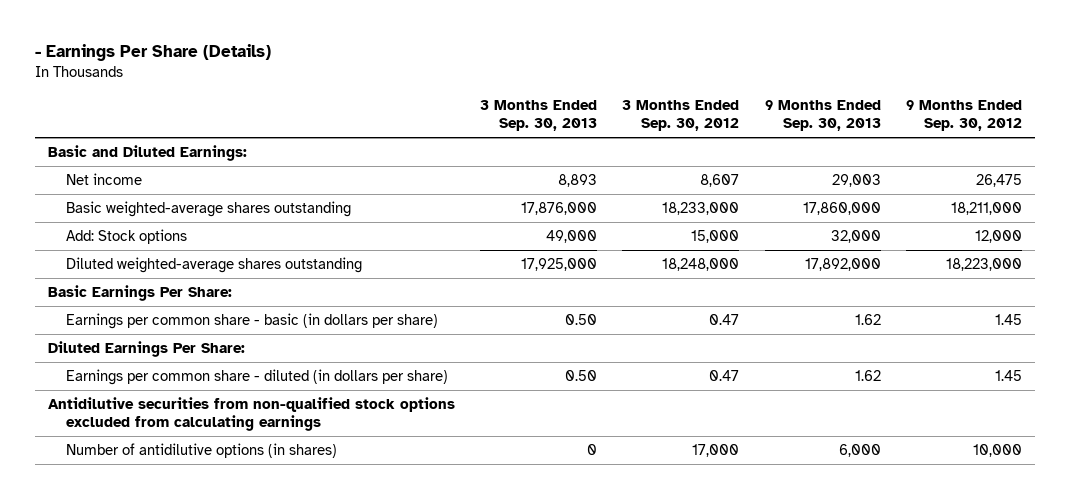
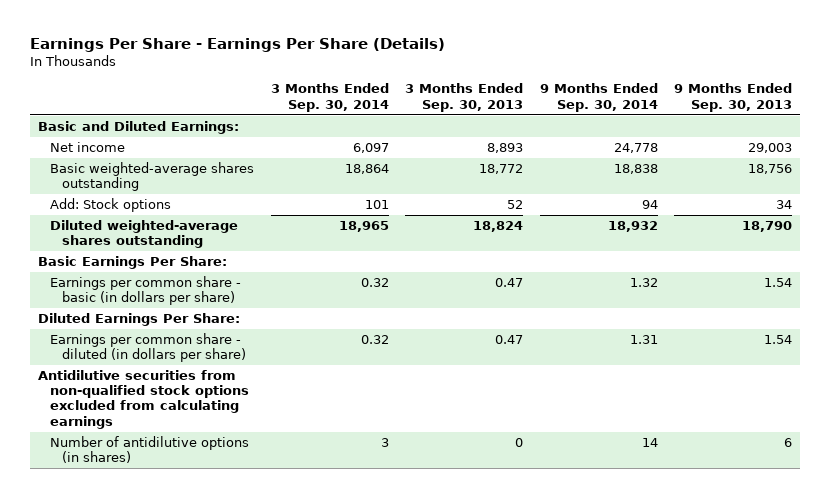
- - Earnings Per Share (Details)
+ Earnings Per Share - Earnings Per Share (Details)
- | 3 Months Ended Sep. 30, 2013 | 3 Months Ended Sep. 30, 2012 | 9 Months Ended Sep. 30, 2013 | 9 Months Ended Sep. 30, 2012
+ | 3 Months Ended Sep. 30, 2014 | 3 Months Ended Sep. 30, 2013 | 9 Months Ended Sep. 30, 2014 | 9 Months Ended Sep. 30, 2013
- Basic weighted-average shares outstanding | 17,876,000 | 18,233,000 | 17,860,000 | 18,211,000
- Add: Stock options | 49,000 | 15,000 | 32,000 | 12,000
- Diluted weighted-average shares outstanding | 17,925,000 | 18,248,000 | 17,892,000 | 18,223,000
+ Basic weighted-average shares outstanding | 18,864 | 18,772 | 18,838 | 18,756
+ Add: Stock options | 101 | 52 | 94 | 34
+ Diluted weighted-average shares outstanding | 18,965 | 18,824 | 18,932 | 18,790
- Earnings per common share - basic (in dollars per share) | 0.50 | 0.47 | 1.62 | 1.45
+ Earnings per common share - basic (in dollars per share) | 0.32 | 0.47 | 1.32 | 1.54
- Earnings per common share - diluted (in dollars per share) | 0.50 | 0.47 | 1.62 | 1.45
+ Earnings per common share - diluted (in dollars per share) | 0.32 | 0.47 | 1.31 | 1.54
- Number of antidilutive options (in shares) | 0 | 17,000 | 6,000 | 10,000
+ Number of antidilutive options (in shares) | 3 | 0 | 14 | 6

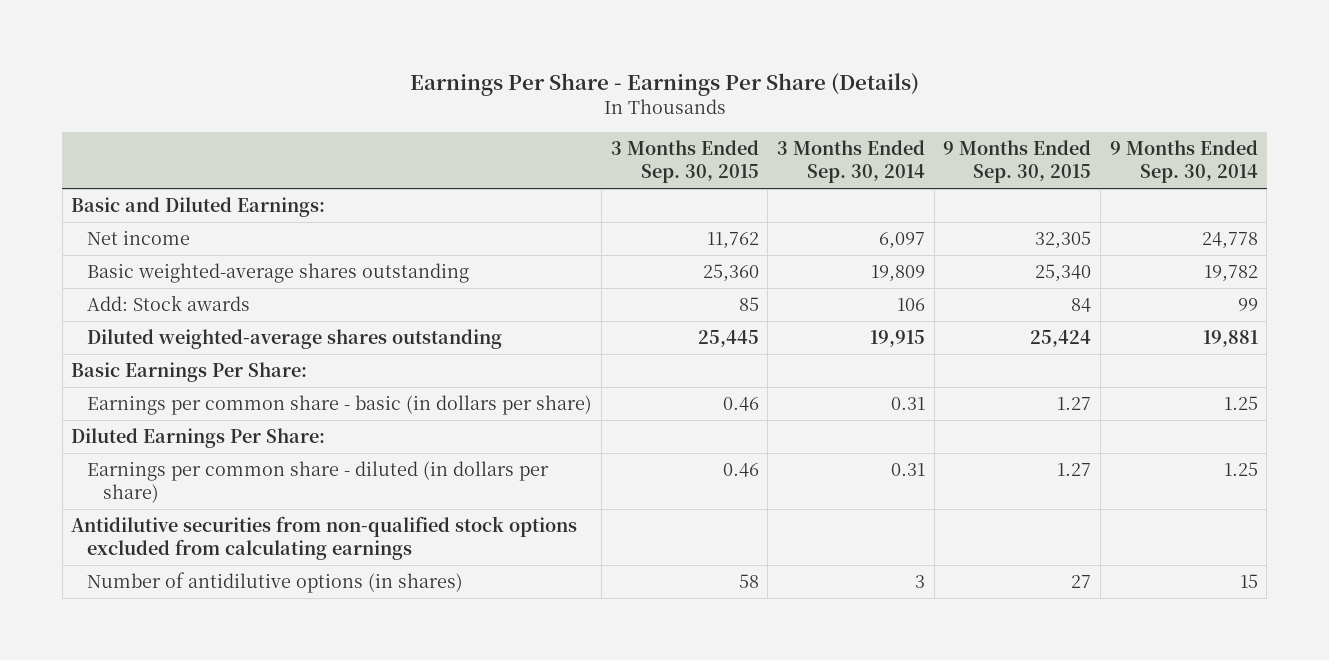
- | 3 Months Ended Sep. 30, 2014 | 3 Months Ended Sep. 30, 2013 | 9 Months Ended Sep. 30, 2014 | 9 Months Ended Sep. 30, 2013
+ | 3 Months Ended Sep. 30, 2015 | 3 Months Ended Sep. 30, 2014 | 9 Months Ended Sep. 30, 2015 | 9 Months Ended Sep. 30, 2014
- Basic weighted-average shares outstanding | 18,864 | 18,772 | 18,838 | 18,756
- Add: Stock options | 101 | 52 | 94 | 34
- Diluted weighted-average shares outstanding | 18,965 | 18,824 | 18,932 | 18,790
+ Basic weighted-average shares outstanding | 25,360 | 19,809 | 25,340 | 19,782
+ Add: Stock awards | 85 | 106 | 84 | 99
+ Diluted weighted-average shares outstanding | 25,445 | 19,915 | 25,424 | 19,881
- Earnings per common share - basic (in dollars per share) | 0.32 | 0.47 | 1.32 | 1.54
+ Earnings per common share - basic (in dollars per share) | 0.46 | 0.31 | 1.27 | 1.25
- Earnings per common share - diluted (in dollars per share) | 0.32 | 0.47 | 1.31 | 1.54
+ Earnings per common share - diluted (in dollars per share) | 0.46 | 0.31 | 1.27 | 1.25
- Number of antidilutive options (in shares) | 3 | 0 | 14 | 6
+ Number of antidilutive options (in shares) | 58 | 3 | 27 | 15

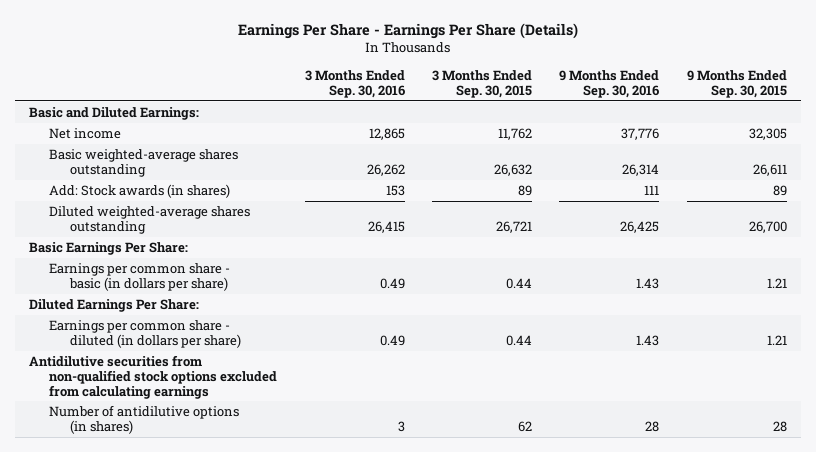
- | 3 Months Ended Sep. 30, 2015 | 3 Months Ended Sep. 30, 2014 | 9 Months Ended Sep. 30, 2015 | 9 Months Ended Sep. 30, 2014
+ | 3 Months Ended Sep. 30, 2016 | 3 Months Ended Sep. 30, 2015 | 9 Months Ended Sep. 30, 2016 | 9 Months Ended Sep. 30, 2015
- Basic weighted-average shares outstanding | 25,360 | 19,809 | 25,340 | 19,782
- Add: Stock awards | 85 | 106 | 84 | 99
- Diluted weighted-average shares outstanding | 25,445 | 19,915 | 25,424 | 19,881
+ Basic weighted-average shares outstanding | 26,262 | 26,632 | 26,314 | 26,611
+ Add: Stock awards (in shares) | 153 | 89 | 111 | 89
+ Diluted weighted-average shares outstanding | 26,415 | 26,721 | 26,425 | 26,700
- Earnings per common share - basic (in dollars per share) | 0.46 | 0.31 | 1.27 | 1.25
+ Earnings per common share - basic (in dollars per share) | 0.49 | 0.44 | 1.43 | 1.21
- Earnings per common share - diluted (in dollars per share) | 0.46 | 0.31 | 1.27 | 1.25
+ Earnings per common share - diluted (in dollars per share) | 0.49 | 0.44 | 1.43 | 1.21
- Number of antidilutive options (in shares) | 58 | 3 | 27 | 15
+ Number of antidilutive options (in shares) | 3 | 62 | 28 | 28

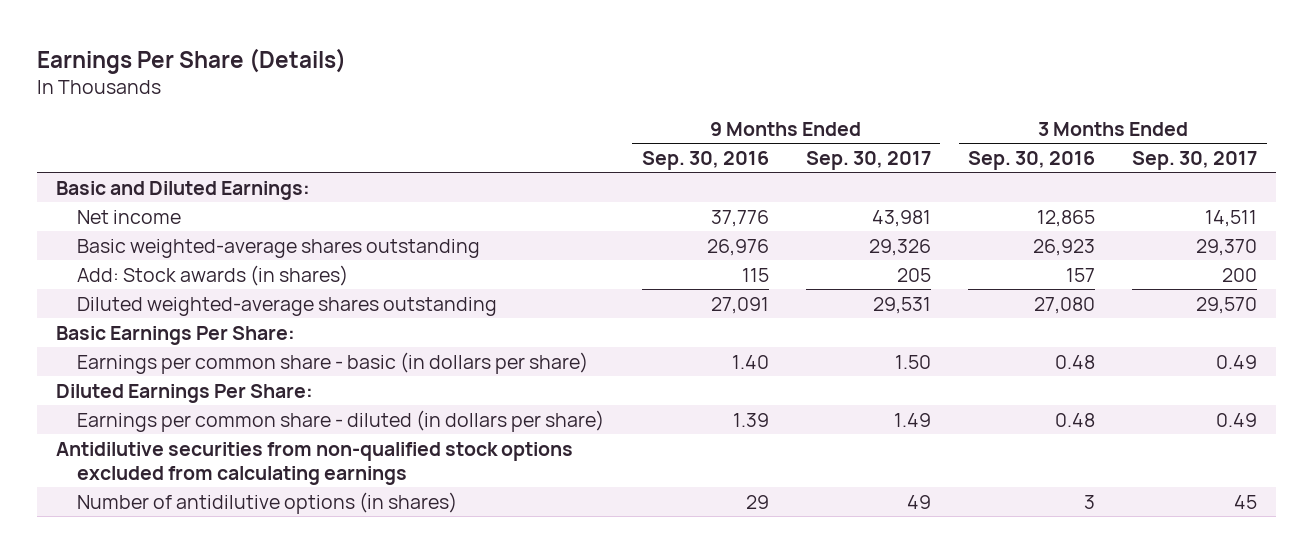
- Earnings Per Share - Earnings Per Share (Details)
+ Earnings Per Share (Details)
- | 3 Months Ended Sep. 30, 2016 | 3 Months Ended Sep. 30, 2015 | 9 Months Ended Sep. 30, 2016 | 9 Months Ended Sep. 30, 2015
+ | 9 Months Ended Sep. 30, 2016 | 9 Months Ended Sep. 30, 2017 | 3 Months Ended Sep. 30, 2016 | 3 Months Ended Sep. 30, 2017
- Basic weighted-average shares outstanding | 26,262 | 26,632 | 26,314 | 26,611
- Add: Stock awards (in shares) | 153 | 89 | 111 | 89
- Diluted weighted-average shares outstanding | 26,415 | 26,721 | 26,425 | 26,700
+ Basic weighted-average shares outstanding | 26,976 | 29,326 | 26,923 | 29,370
+ Add: Stock awards (in shares) | 115 | 205 | 157 | 200
+ Diluted weighted-average shares outstanding | 27,091 | 29,531 | 27,080 | 29,570
- Earnings per common share - basic (in dollars per share) | 0.49 | 0.44 | 1.43 | 1.21
+ Earnings per common share - basic (in dollars per share) | 1.40 | 1.50 | 0.48 | 0.49
- Earnings per common share - diluted (in dollars per share) | 0.49 | 0.44 | 1.43 | 1.21
+ Earnings per common share - diluted (in dollars per share) | 1.39 | 1.49 | 0.48 | 0.49
- Number of antidilutive options (in shares) | 3 | 62 | 28 | 28
+ Number of antidilutive options (in shares) | 29 | 49 | 3 | 45

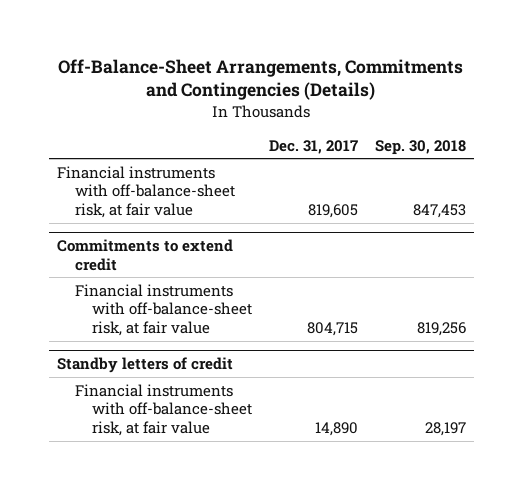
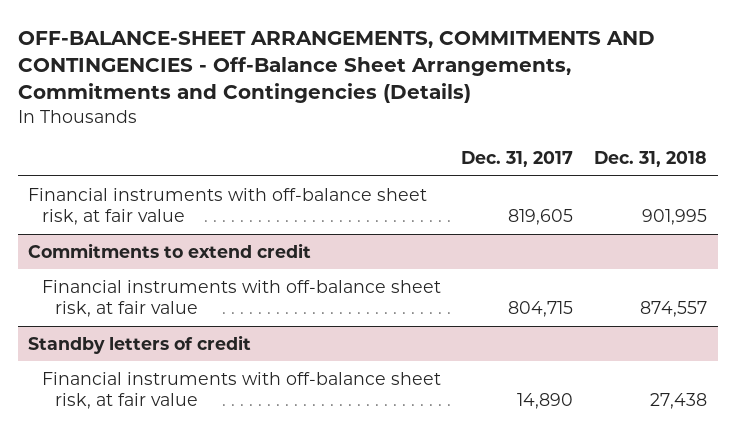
- Off-Balance-Sheet Arrangements, Commitments and Contingencies (Details)
+ OFF-BALANCE-SHEET ARRANGEMENTS, COMMITMENTS AND CONTINGENCIES - Off-Balance Sheet Arrangements, Commitments and Contingencies (Details)
- | Dec. 31, 2017 | Sep. 30, 2018
+ | Dec. 31, 2017 | Dec. 31, 2018
- Financial instruments with off-balance-sheet risk, at fair value | 819,605 | 847,453
+ Financial instruments with off-balance sheet risk, at fair value | 819,605 | 901,995
@ Commitments to extend credit
- Financial instruments with off-balance-sheet risk, at fair value | 804,715 | 819,256
+ Financial instruments with off-balance sheet risk, at fair value | 804,715 | 874,557
@ Standby letters of credit
- Financial instruments with off-balance-sheet risk, at fair value | 14,890 | 28,197
+ Financial instruments with off-balance sheet risk, at fair value | 14,890 | 27,438

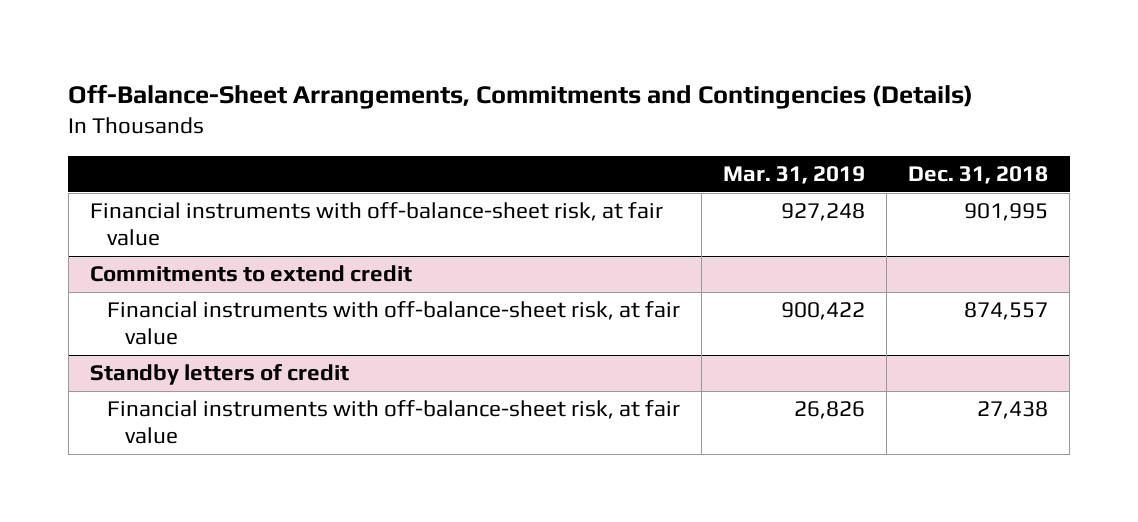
- OFF-BALANCE-SHEET ARRANGEMENTS, COMMITMENTS AND CONTINGENCIES - Off-Balance Sheet Arrangements, Commitments and Contingencies (Details)
+ Off-Balance-Sheet Arrangements, Commitments and Contingencies (Details)
- | Dec. 31, 2017 | Dec. 31, 2018
+ | Mar. 31, 2019 | Dec. 31, 2018
- Financial instruments with off-balance sheet risk, at fair value | 819,605 | 901,995
+ Financial instruments with off-balance-sheet risk, at fair value | 927,248 | 901,995
@ Commitments to extend credit
- Financial instruments with off-balance sheet risk, at fair value | 804,715 | 874,557
+ Financial instruments with off-balance-sheet risk, at fair value | 900,422 | 874,557
@ Standby letters of credit
- Financial instruments with off-balance sheet risk, at fair value | 14,890 | 27,438
+ Financial instruments with off-balance-sheet risk, at fair value | 26,826 | 27,438

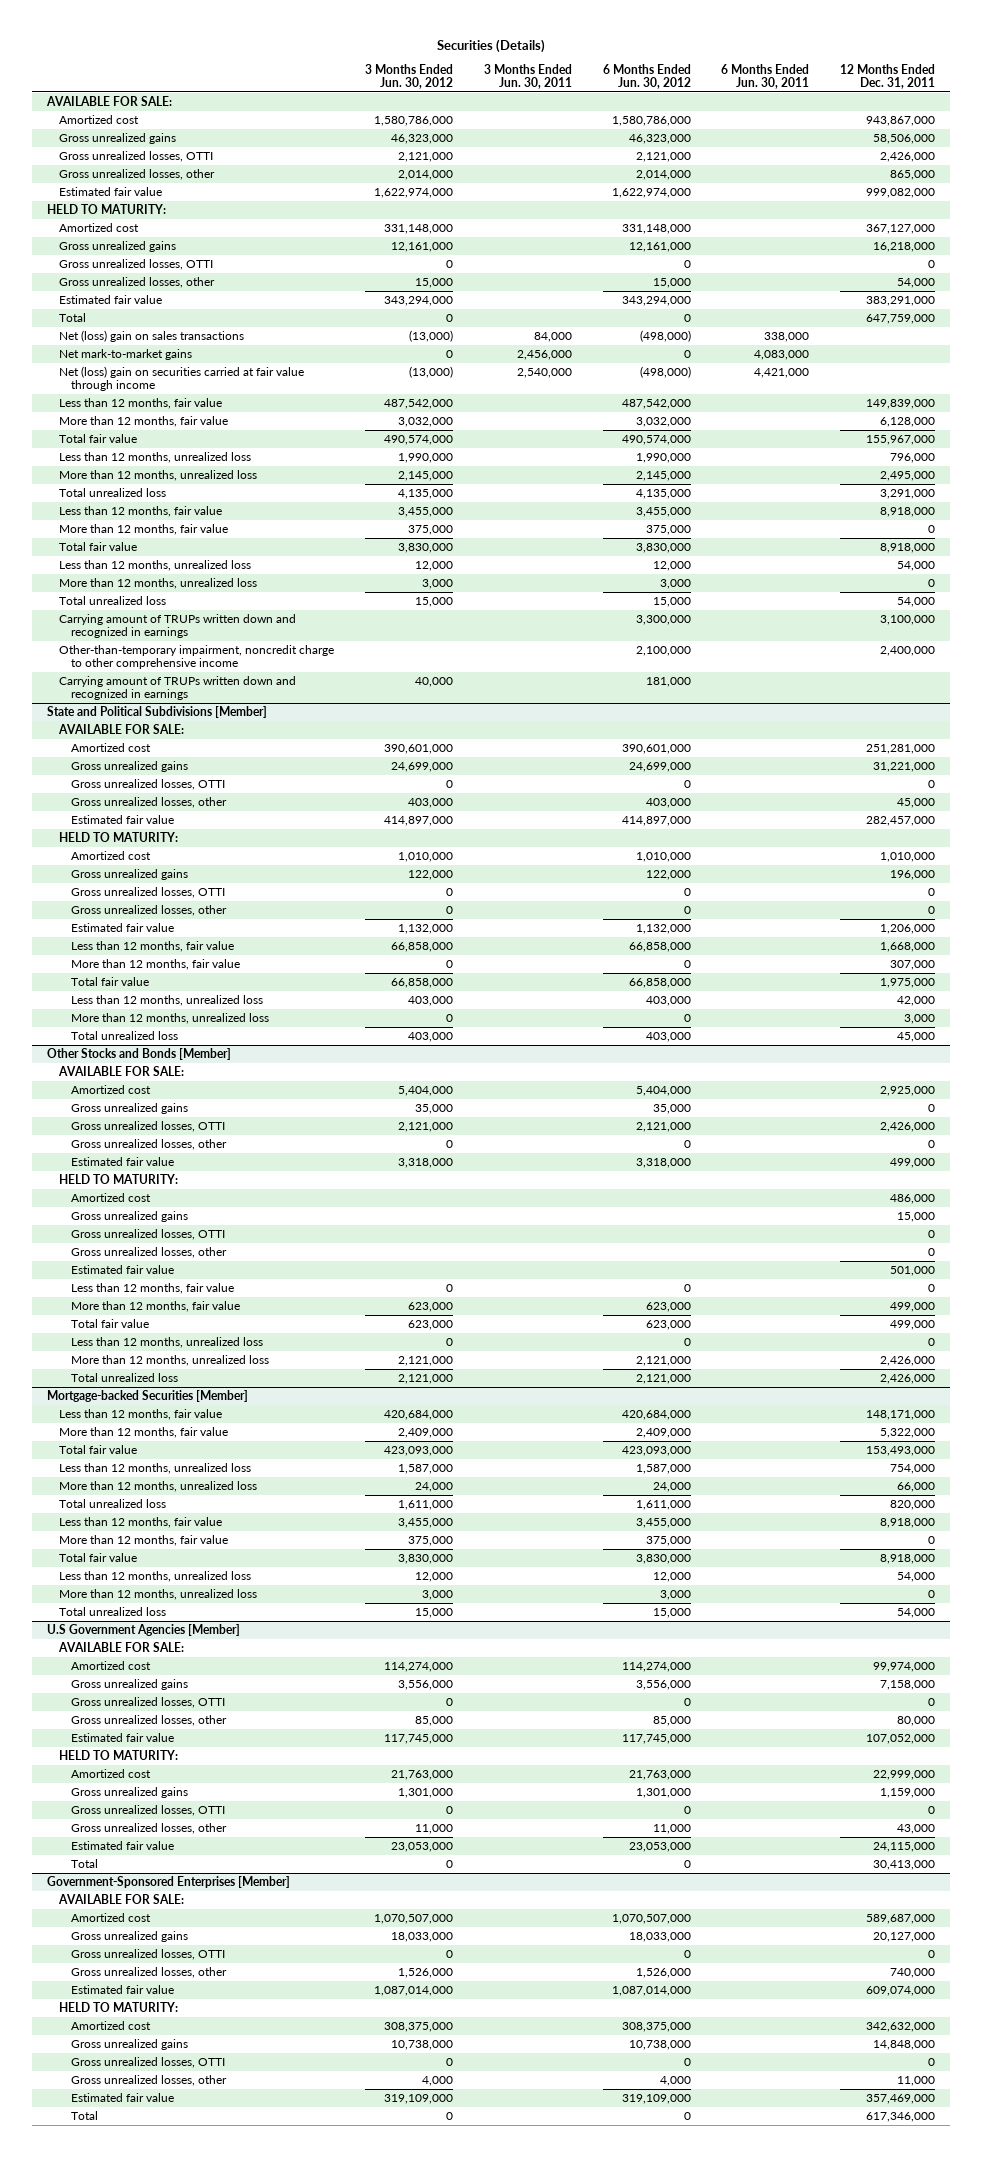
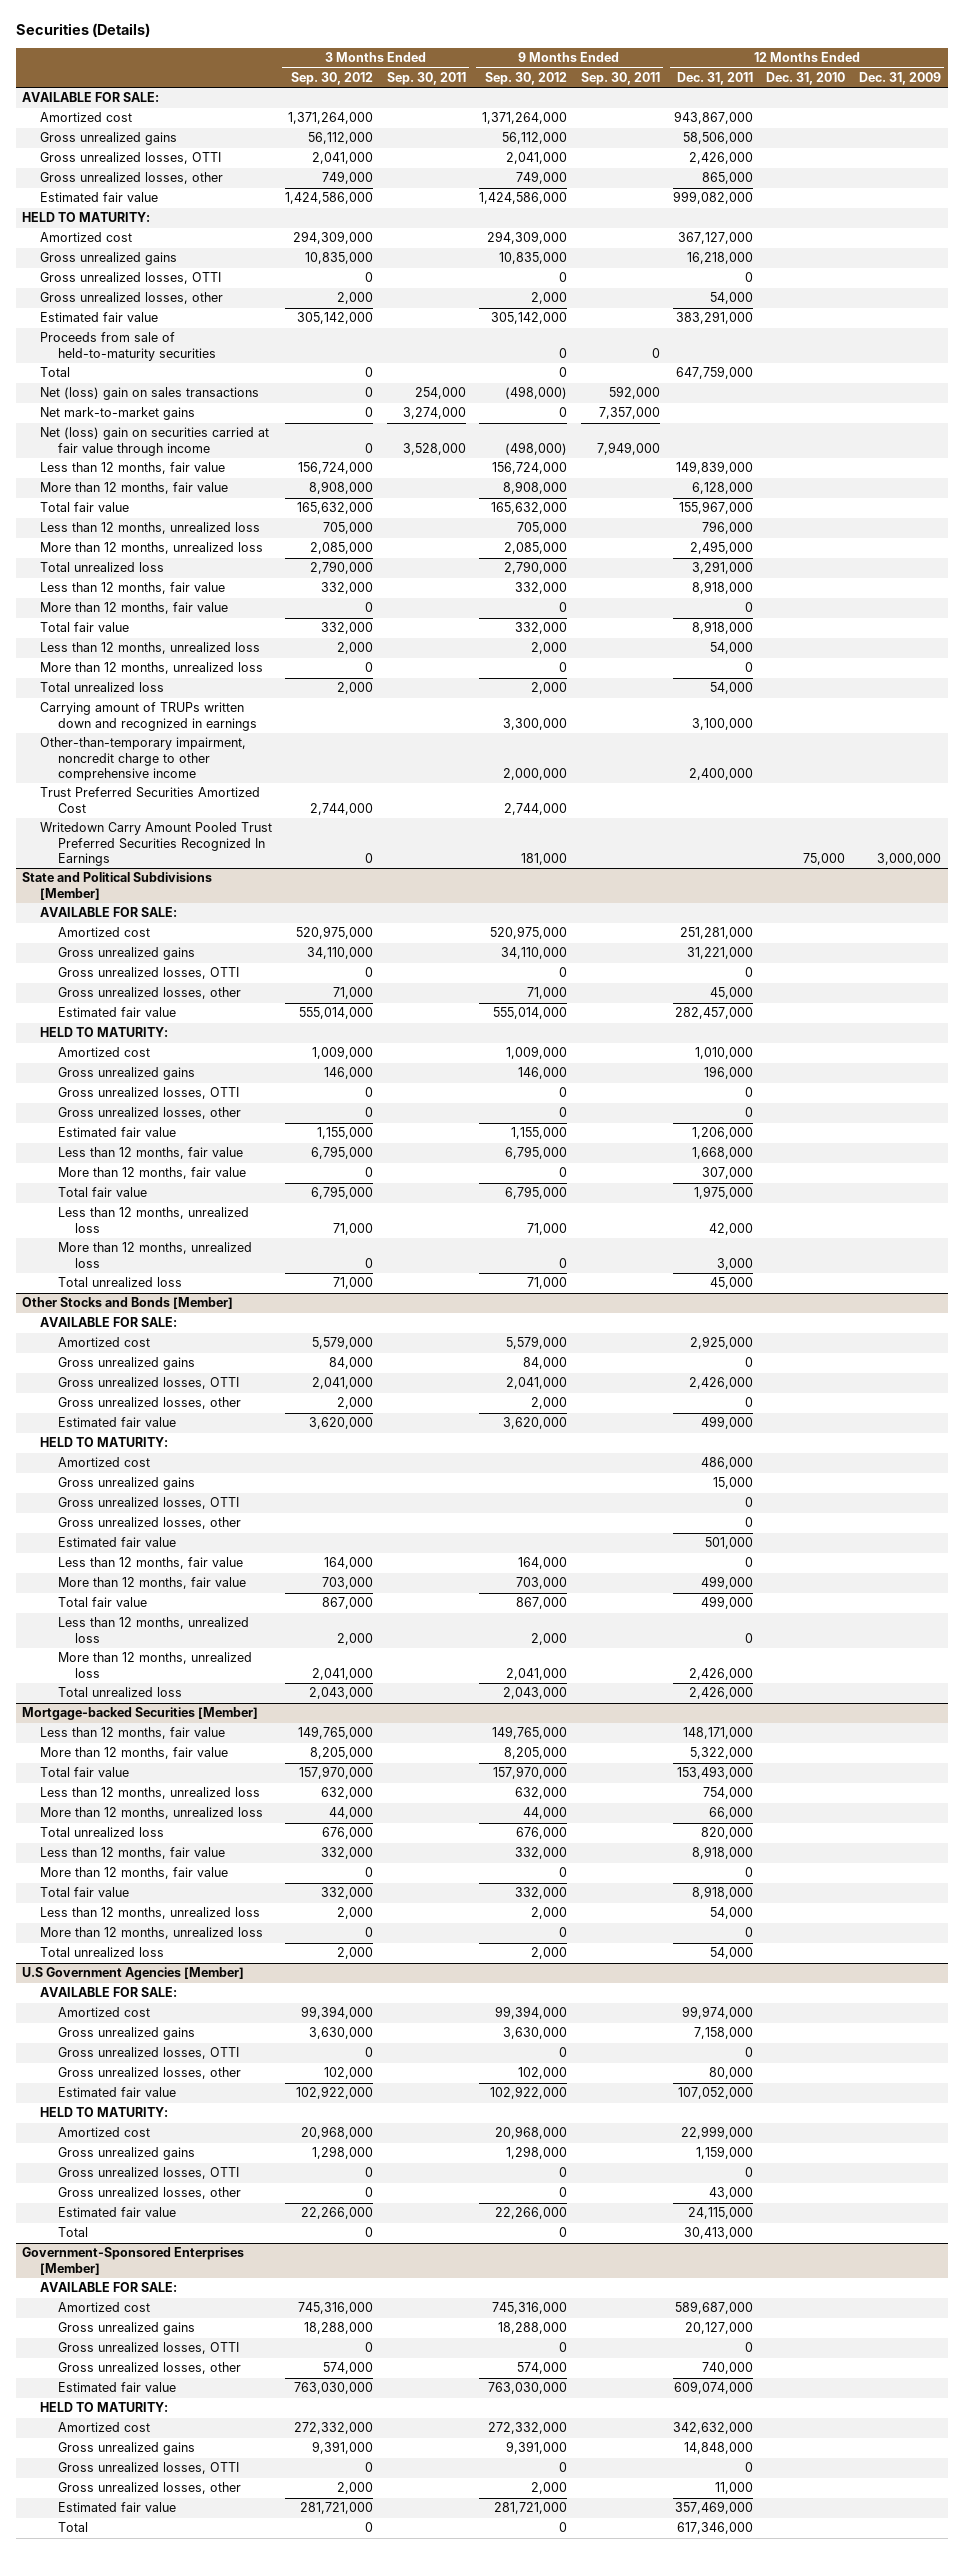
- | 3 Months Ended Jun. 30, 2012 | 3 Months Ended Jun. 30, 2011 | 6 Months Ended Jun. 30, 2012 | 6 Months Ended Jun. 30, 2011 | 12 Months Ended Dec. 31, 2011
+ | 3 Months Ended Sep. 30, 2012 | 3 Months Ended Sep. 30, 2011 | 9 Months Ended Sep. 30, 2012 | 9 Months Ended Sep. 30, 2011 | 12 Months Ended Dec. 31, 2011 | 12 Months Ended Dec. 31, 2010 | 12 Months Ended Dec. 31, 2009
+ Proceeds from sale of held-to-maturity securities | | | 0 | 0 | | |
- Carrying amount of TRUPs written down and recognized in earnings | 40,000 | | 181,000 | |
+ Trust Preferred Securities Amortized Cost | 2,744,000 | | 2,744,000 | | | |
+ Writedown Carry Amount Pooled Trust Preferred Securities Recognized In Earnings | 0 | | 181,000 | | | 75,000 | 3,000,000

